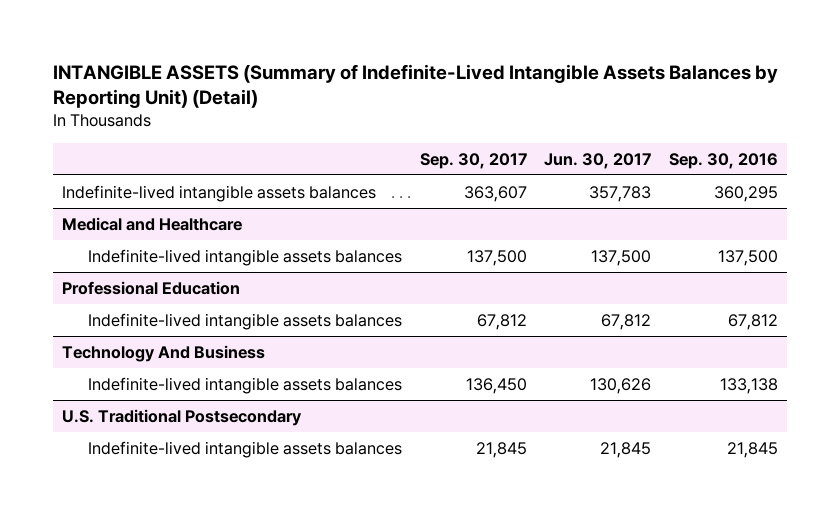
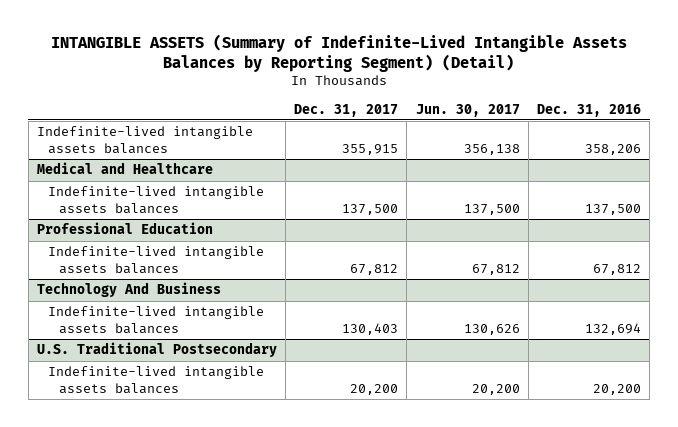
- INTANGIBLE ASSETS (Summary of Indefinite-Lived Intangible Assets Balances by Reporting Unit) (Detail)
+ INTANGIBLE ASSETS (Summary of Indefinite-Lived Intangible Assets Balances by Reporting Segment) (Detail)
- | Sep. 30, 2017 | Jun. 30, 2017 | Sep. 30, 2016
+ | Dec. 31, 2017 | Jun. 30, 2017 | Dec. 31, 2016
- Indefinite-lived intangible assets balances | 363,607 | 357,783 | 360,295
+ Indefinite-lived intangible assets balances | 355,915 | 356,138 | 358,206
@ U.S. Traditional Postsecondary
- Indefinite-lived intangible assets balances | 21,845 | 21,845 | 21,845
+ Indefinite-lived intangible assets balances | 20,200 | 20,200 | 20,200

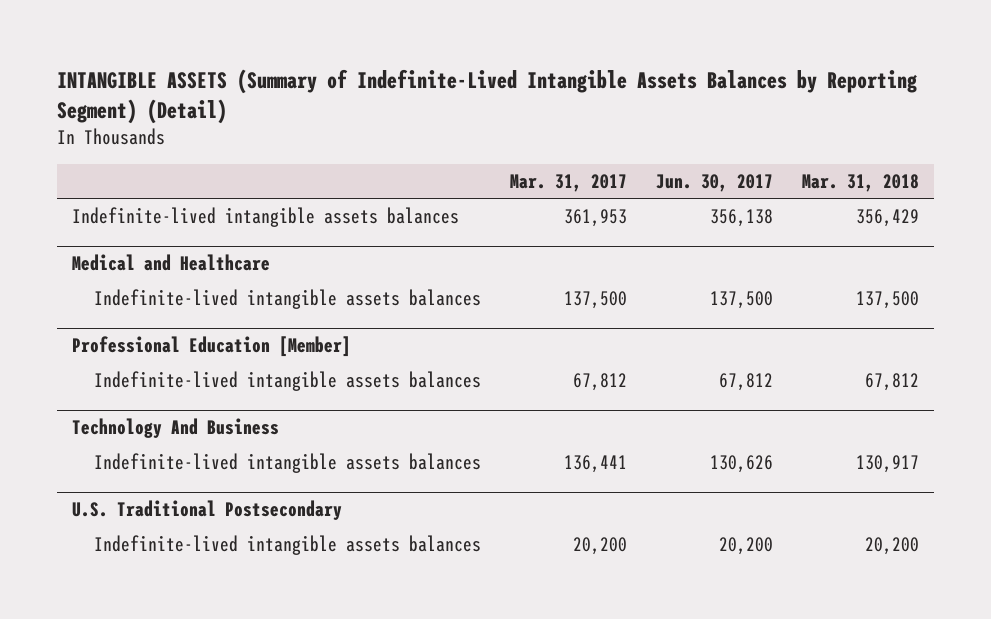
- | Dec. 31, 2017 | Jun. 30, 2017 | Dec. 31, 2016
+ | Mar. 31, 2017 | Jun. 30, 2017 | Mar. 31, 2018
- Professional Education
+ Professional Education [Member]

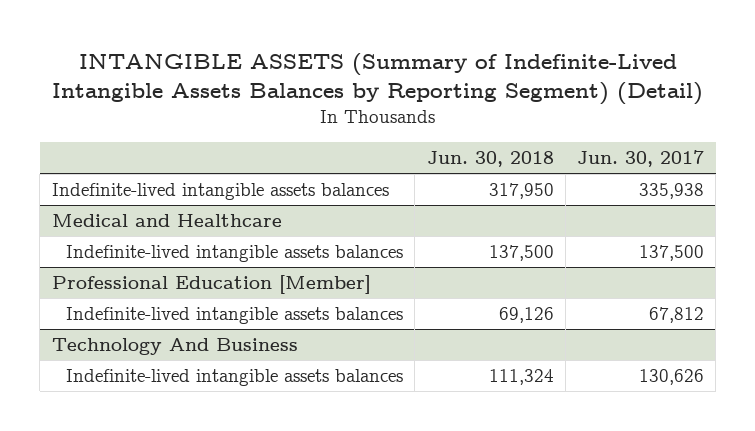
- | Mar. 31, 2017 | Jun. 30, 2017 | Mar. 31, 2018
+ | Jun. 30, 2018 | Jun. 30, 2017
- Indefinite-lived intangible assets balances | 361,953 | 356,138 | 356,429
+ Indefinite-lived intangible assets balances | 317,950 | 335,938
- U.S. Traditional Postsecondary
- Indefinite-lived intangible assets balances | 20,200 | 20,200 | 20,200

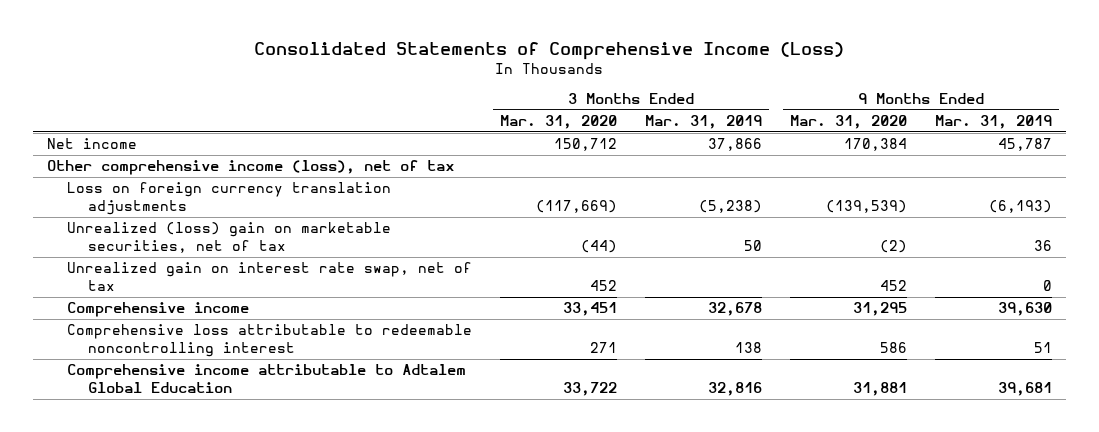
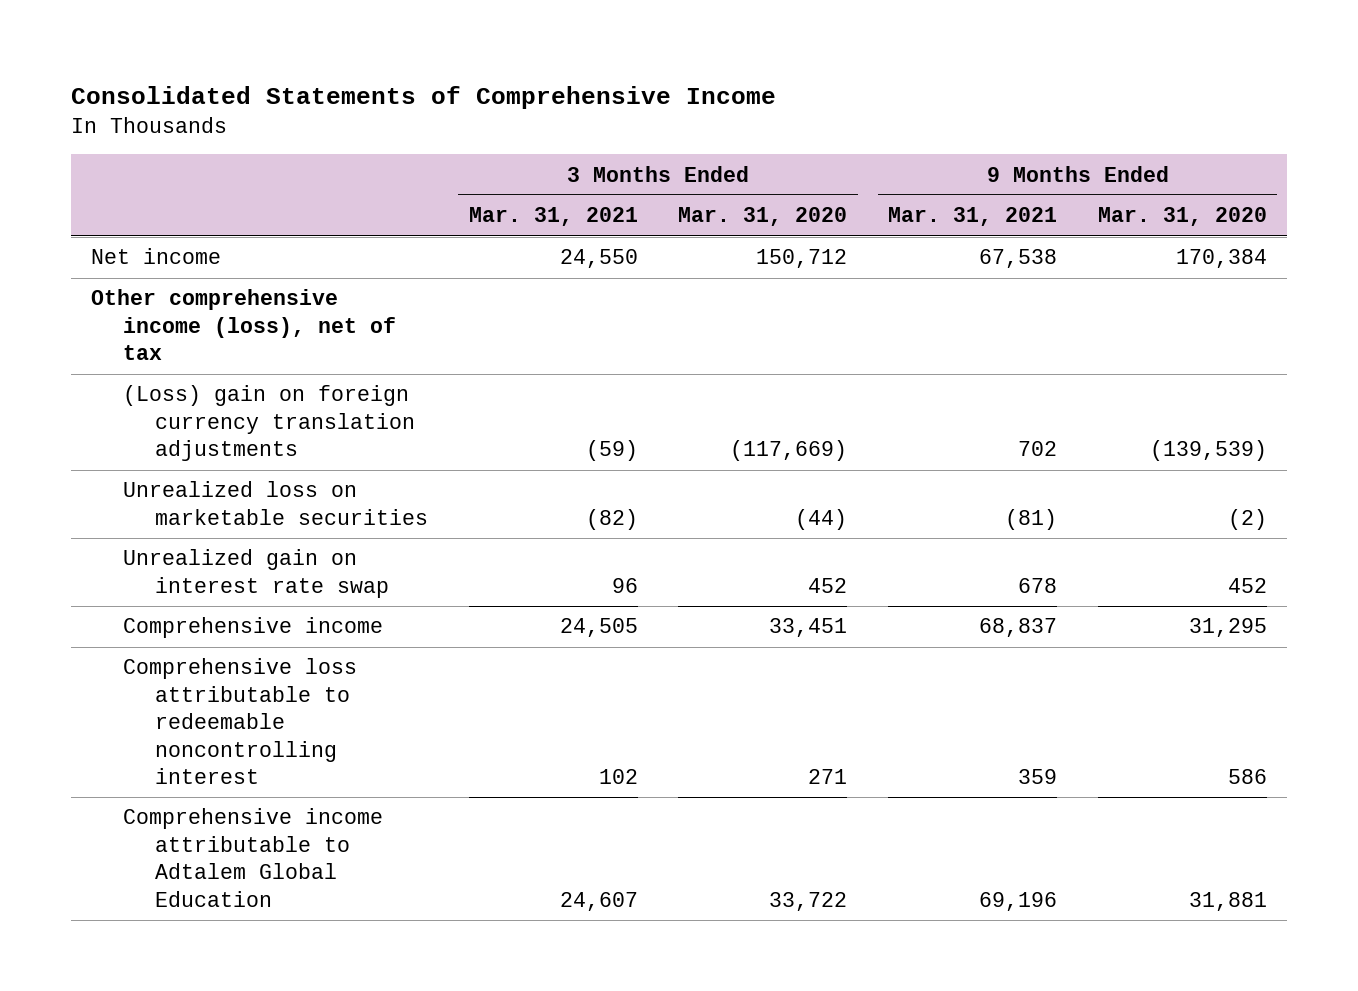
- Consolidated Statements of Comprehensive Income (Loss)
+ Consolidated Statements of Comprehensive Income
- | 3 Months Ended Mar. 31, 2020 | 3 Months Ended Mar. 31, 2019 | 9 Months Ended Mar. 31, 2020 | 9 Months Ended Mar. 31, 2019
+ | 3 Months Ended Mar. 31, 2021 | 3 Months Ended Mar. 31, 2020 | 9 Months Ended Mar. 31, 2021 | 9 Months Ended Mar. 31, 2020
- Loss on foreign currency translation adjustments | (117,669) | (5,238) | (139,539) | (6,193)
- Unrealized (loss) gain on marketable securities, net of tax | (44) | 50 | (2) | 36
- Unrealized gain on interest rate swap, net of tax | 452 | | 452 | 0
+ (Loss) gain on foreign currency translation adjustments | (59) | (117,669) | 702 | (139,539)
+ Unrealized loss on marketable securities | (82) | (44) | (81) | (2)
+ Unrealized gain on interest rate swap | 96 | 452 | 678 | 452

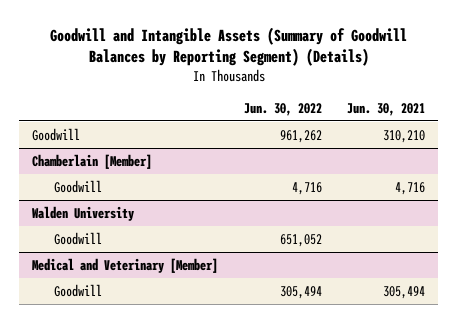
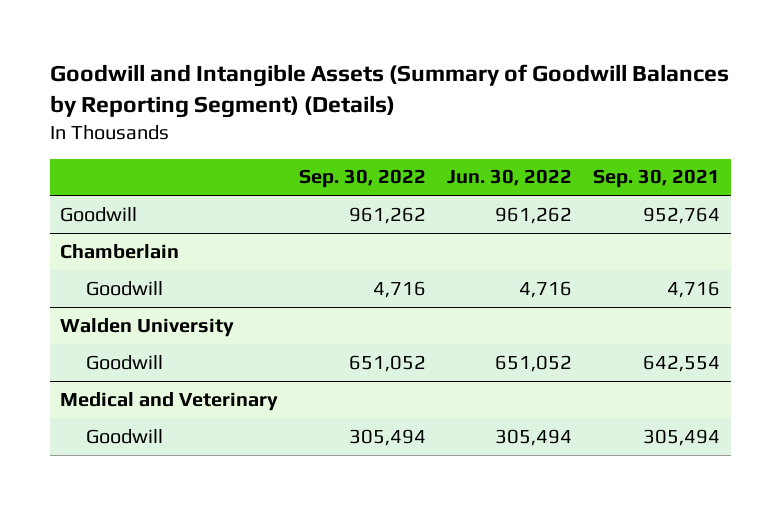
- | Jun. 30, 2022 | Jun. 30, 2021
+ | Sep. 30, 2022 | Jun. 30, 2022 | Sep. 30, 2021
- Chamberlain [Member]
+ Chamberlain
- Medical and Veterinary [Member]
+ Medical and Veterinary

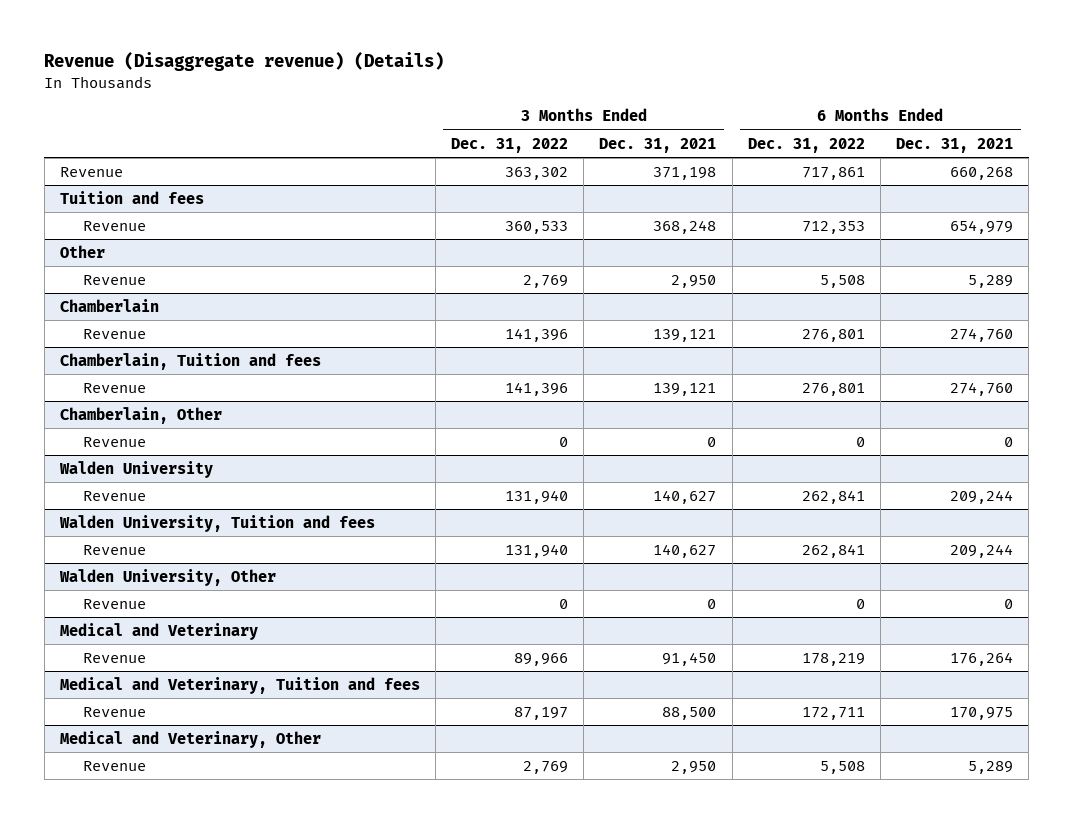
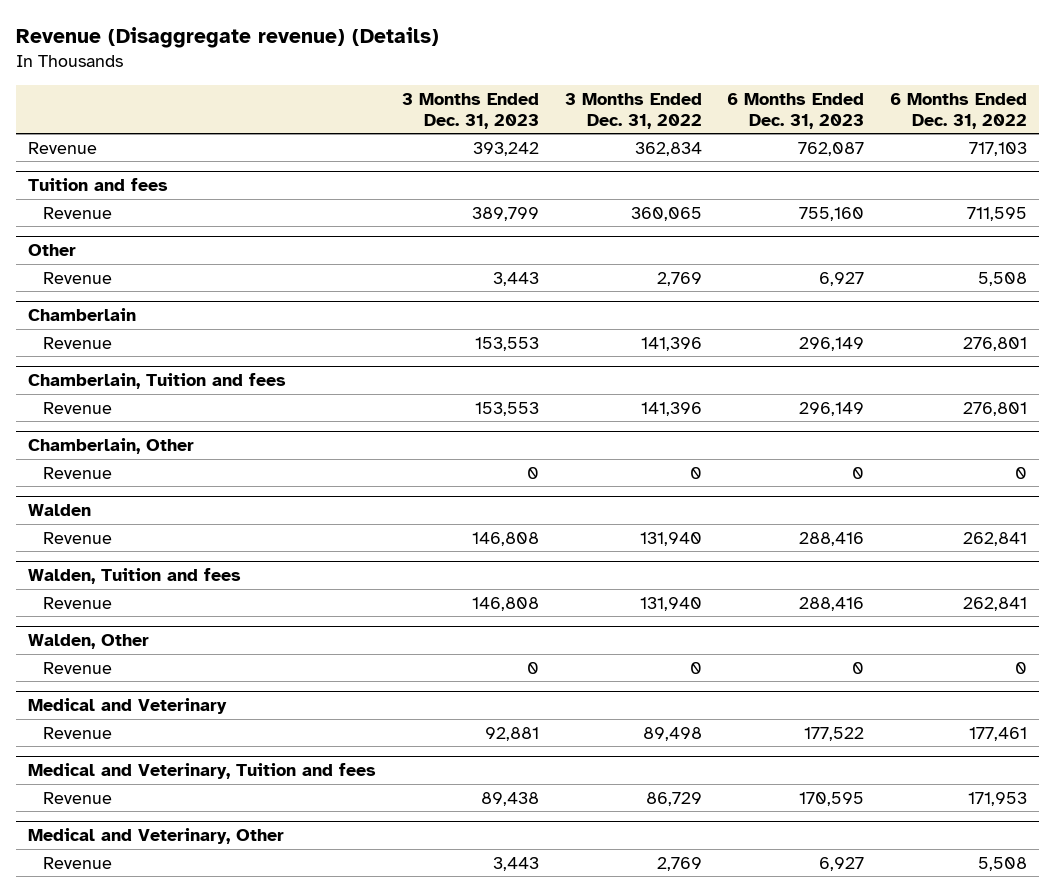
- | 3 Months Ended Dec. 31, 2022 | 3 Months Ended Dec. 31, 2021 | 6 Months Ended Dec. 31, 2022 | 6 Months Ended Dec. 31, 2021
+ | 3 Months Ended Dec. 31, 2023 | 3 Months Ended Dec. 31, 2022 | 6 Months Ended Dec. 31, 2023 | 6 Months Ended Dec. 31, 2022
- Revenue | 363,302 | 371,198 | 717,861 | 660,268
+ Revenue | 393,242 | 362,834 | 762,087 | 717,103
@ Tuition and fees
- Revenue | 360,533 | 368,248 | 712,353 | 654,979
+ Revenue | 389,799 | 360,065 | 755,160 | 711,595
- Walden University
+ Walden
- Walden University, Tuition and fees
+ Walden, Tuition and fees
- Walden University, Other
+ Walden, Other
@ Medical and Veterinary
- Revenue | 89,966 | 91,450 | 178,219 | 176,264
+ Revenue | 92,881 | 89,498 | 177,522 | 177,461
@ Medical and Veterinary, Tuition and fees
- Revenue | 87,197 | 88,500 | 172,711 | 170,975
+ Revenue | 89,438 | 86,729 | 170,595 | 171,953

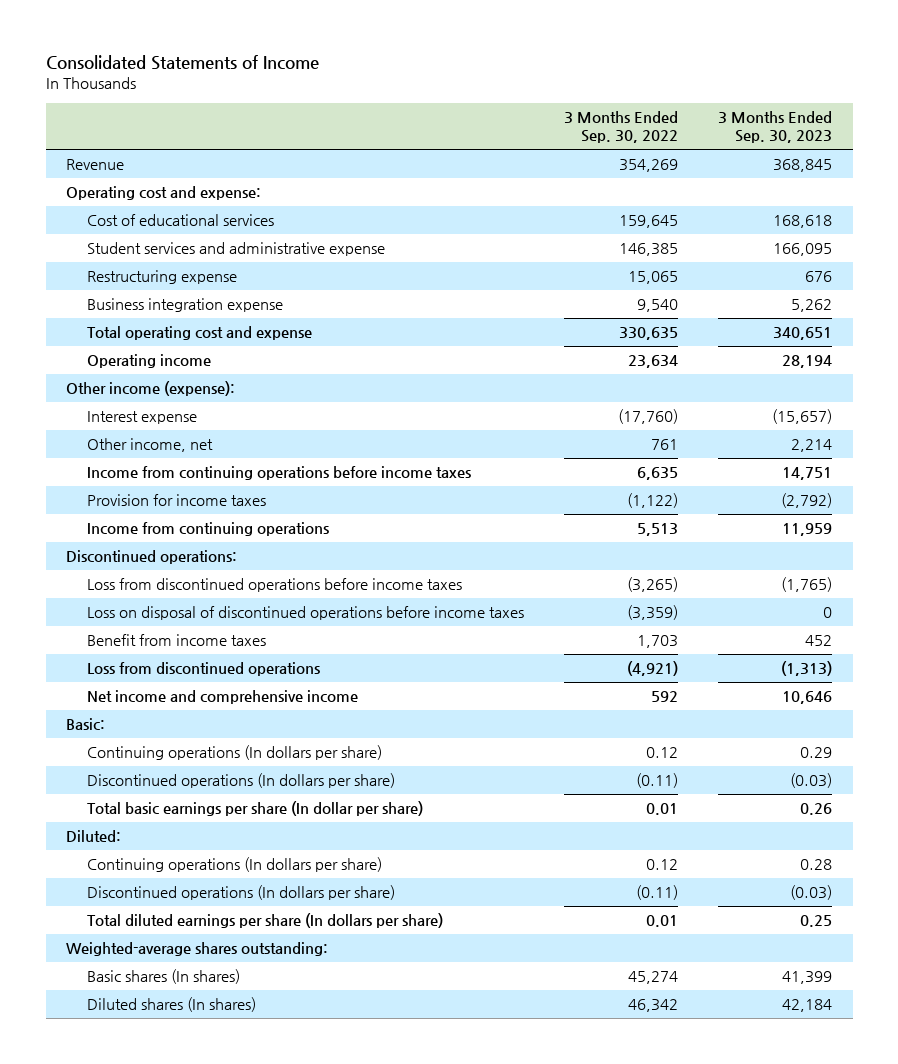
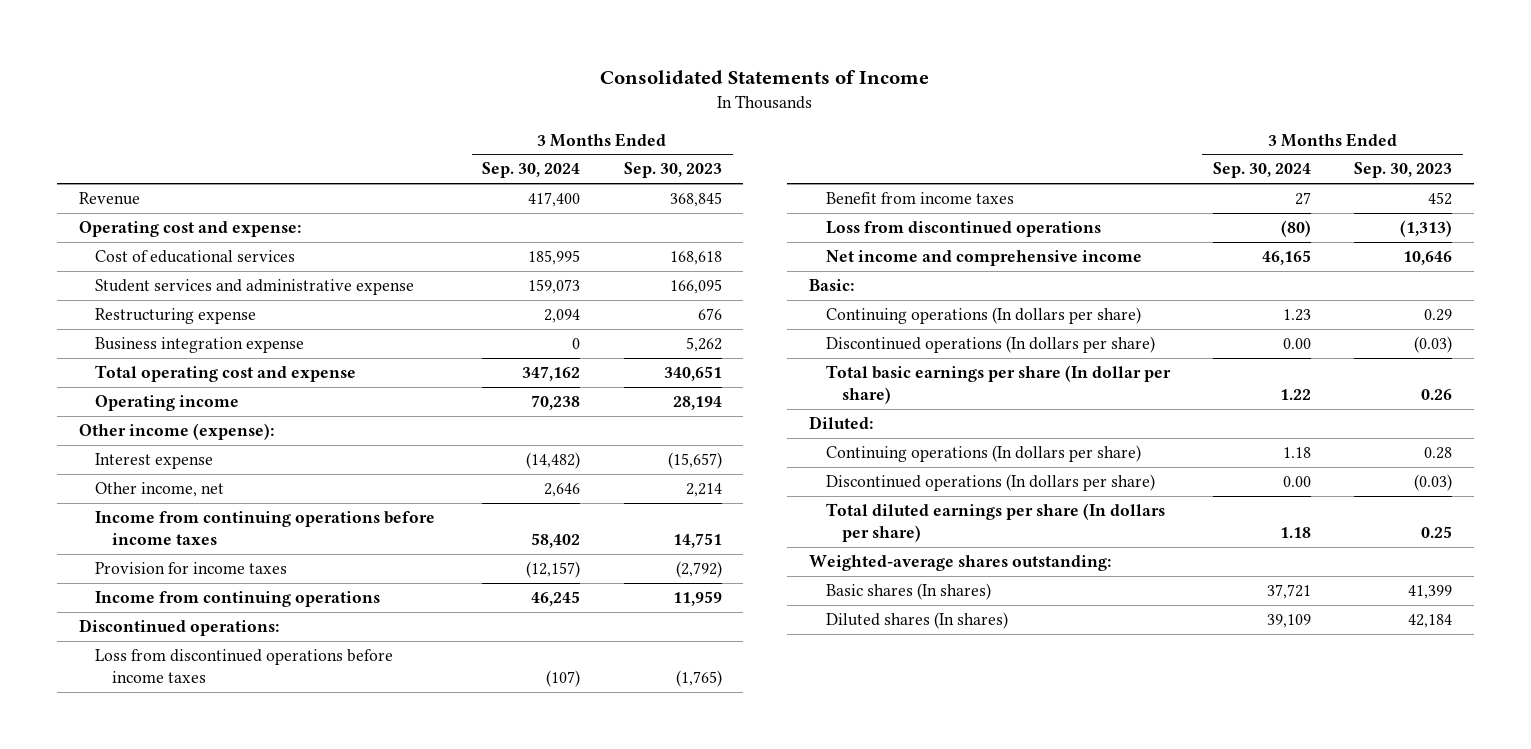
- | 3 Months Ended Sep. 30, 2022 | 3 Months Ended Sep. 30, 2023
+ | 3 Months Ended Sep. 30, 2024 | 3 Months Ended Sep. 30, 2023
- Loss on disposal of discontinued operations before income taxes | (3,359) | 0

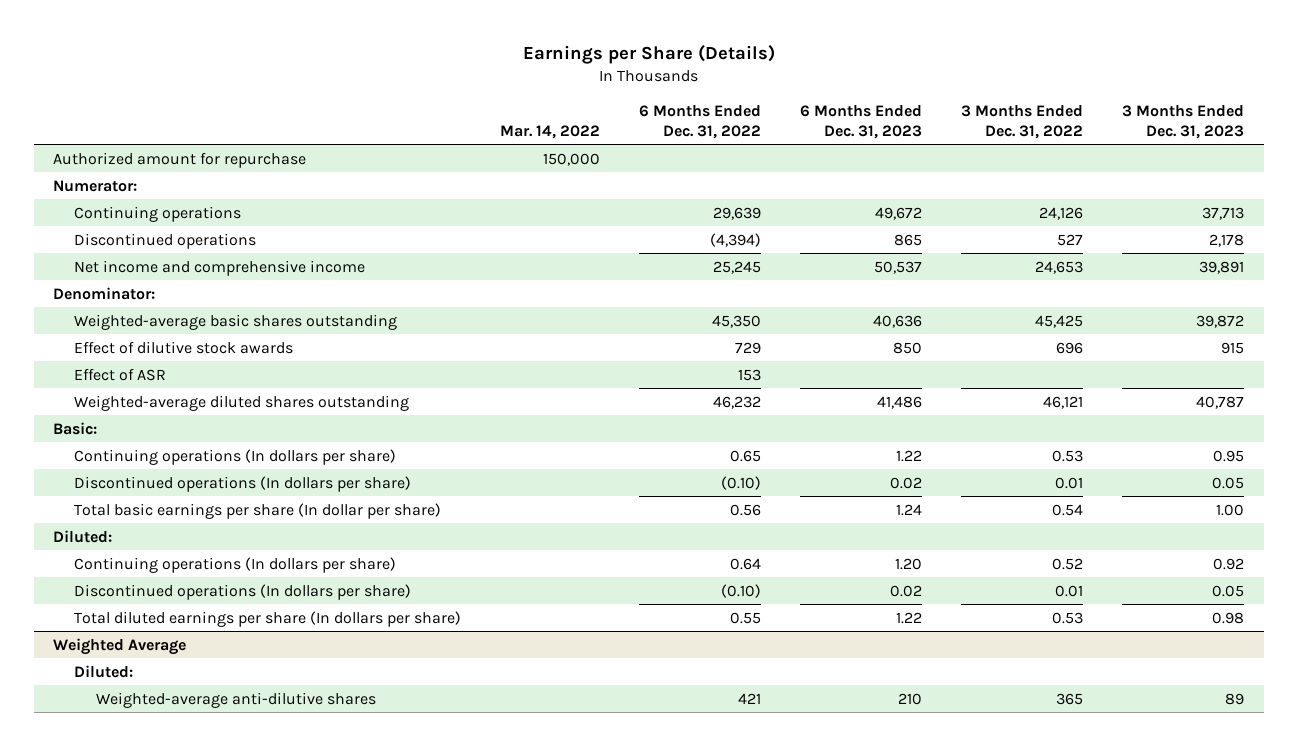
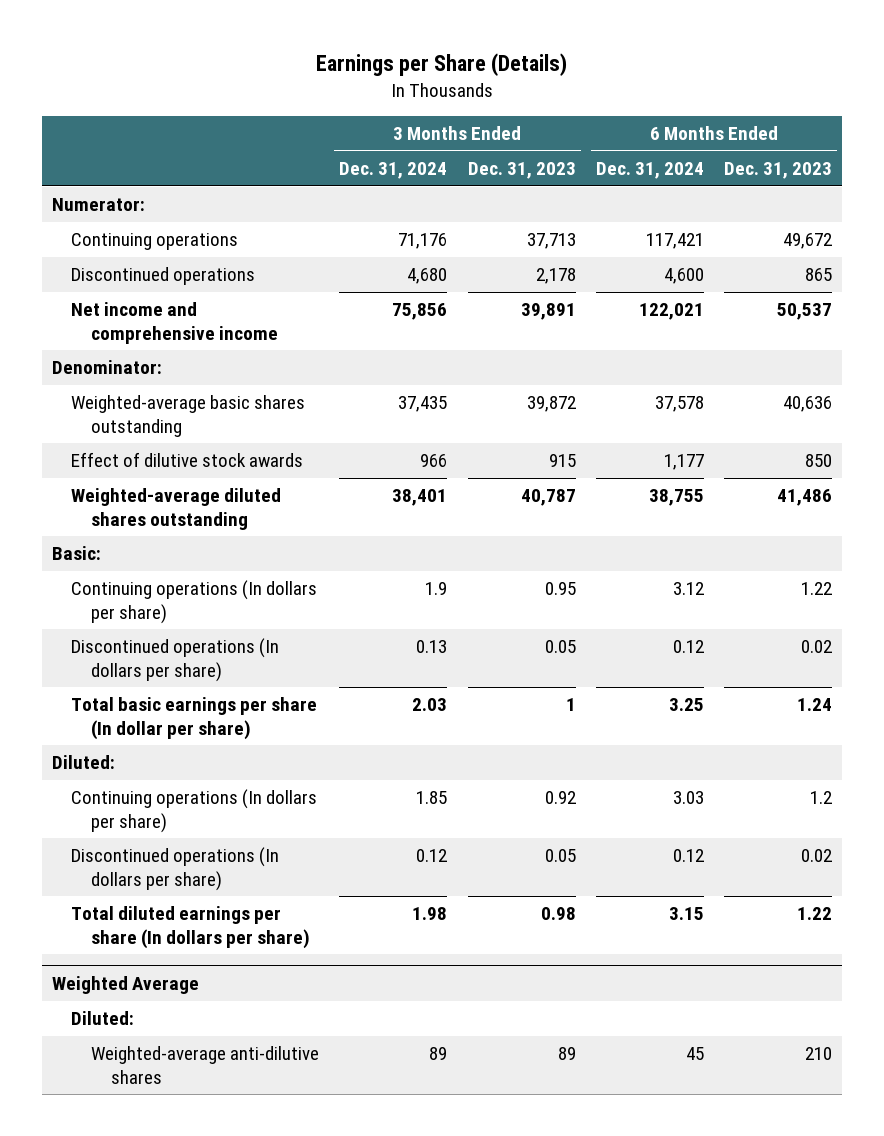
- | Mar. 14, 2022 | 6 Months Ended Dec. 31, 2022 | 6 Months Ended Dec. 31, 2023 | 3 Months Ended Dec. 31, 2022 | 3 Months Ended Dec. 31, 2023
+ | 3 Months Ended Dec. 31, 2024 | 3 Months Ended Dec. 31, 2023 | 6 Months Ended Dec. 31, 2024 | 6 Months Ended Dec. 31, 2023
- Authorized amount for repurchase | 150,000 | | | |
- Effect of ASR | | 153 | | |
- Total basic earnings per share (In dollar per share) | | 0.56 | 1.24 | 0.54 | 1.00
+ Total basic earnings per share (In dollar per share) | 2.03 | 1 | 3.25 | 1.24
- Continuing operations (In dollars per share) | | 0.64 | 1.20 | 0.52 | 0.92
+ Continuing operations (In dollars per share) | 1.85 | 0.92 | 3.03 | 1.2

